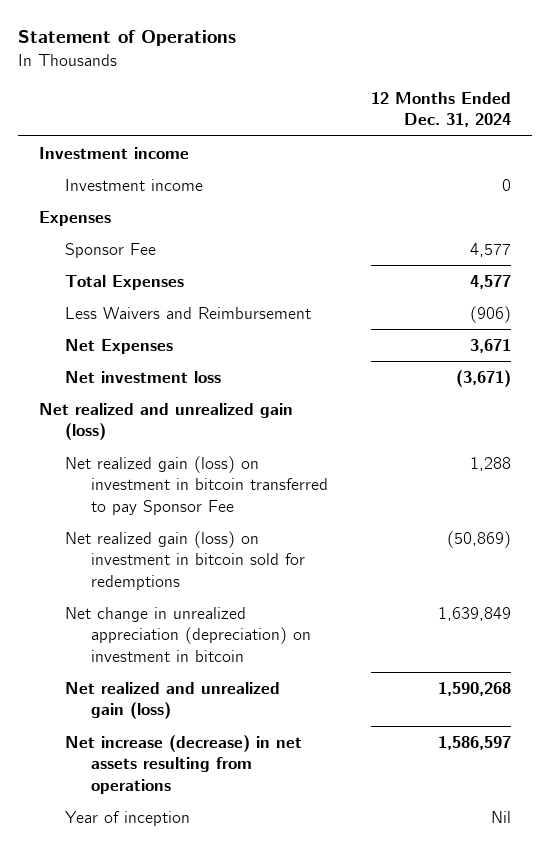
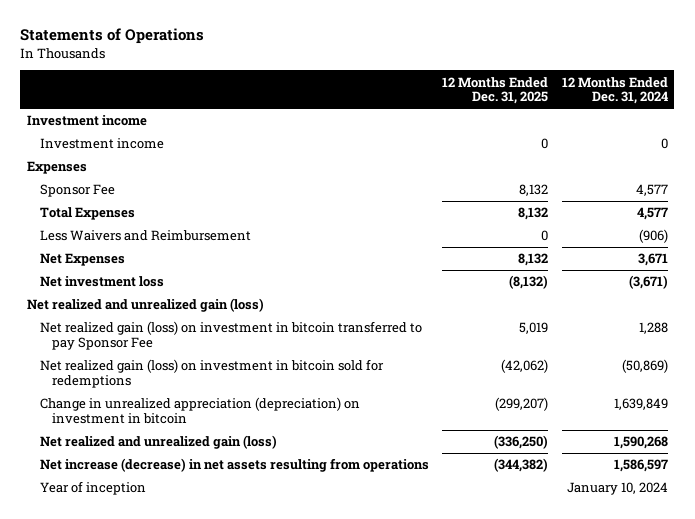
- Statement of Operations
+ Statements of Operations
- | 12 Months Ended Dec. 31, 2024
+ | 12 Months Ended Dec. 31, 2025 | 12 Months Ended Dec. 31, 2024
- Net change in unrealized appreciation (depreciation) on investment in bitcoin | 1,639,849
+ Change in unrealized appreciation (depreciation) on investment in bitcoin | (299,207) | 1,639,849
- Year of inception | Nil
+ Year of inception | | January 10, 2024

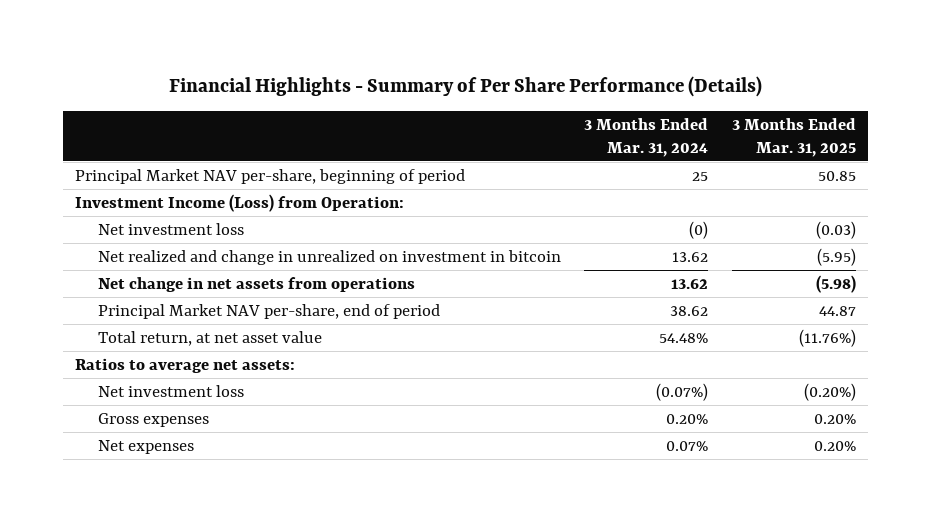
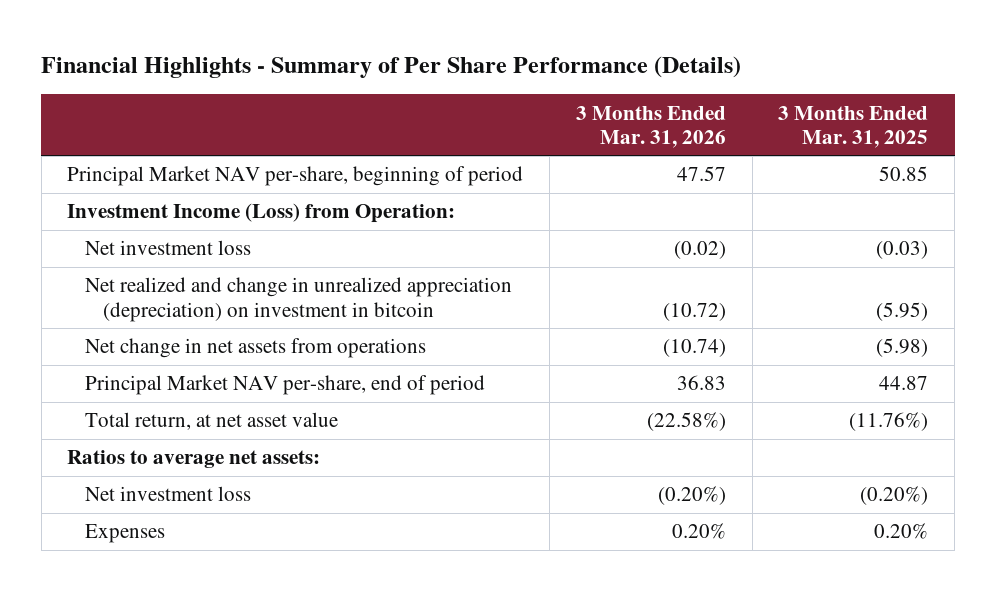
- | 3 Months Ended Mar. 31, 2024 | 3 Months Ended Mar. 31, 2025
+ | 3 Months Ended Mar. 31, 2026 | 3 Months Ended Mar. 31, 2025
- Net realized and change in unrealized on investment in bitcoin | 13.62 | (5.95)
+ Net realized and change in unrealized appreciation (depreciation) on investment in bitcoin | (10.72) | (5.95)
- Gross expenses | 0.20% | 0.20%
- Net expenses | 0.07% | 0.20%
+ Expenses | 0.20% | 0.20%

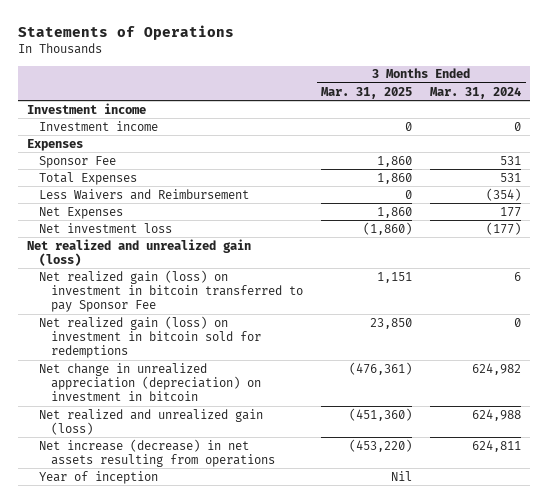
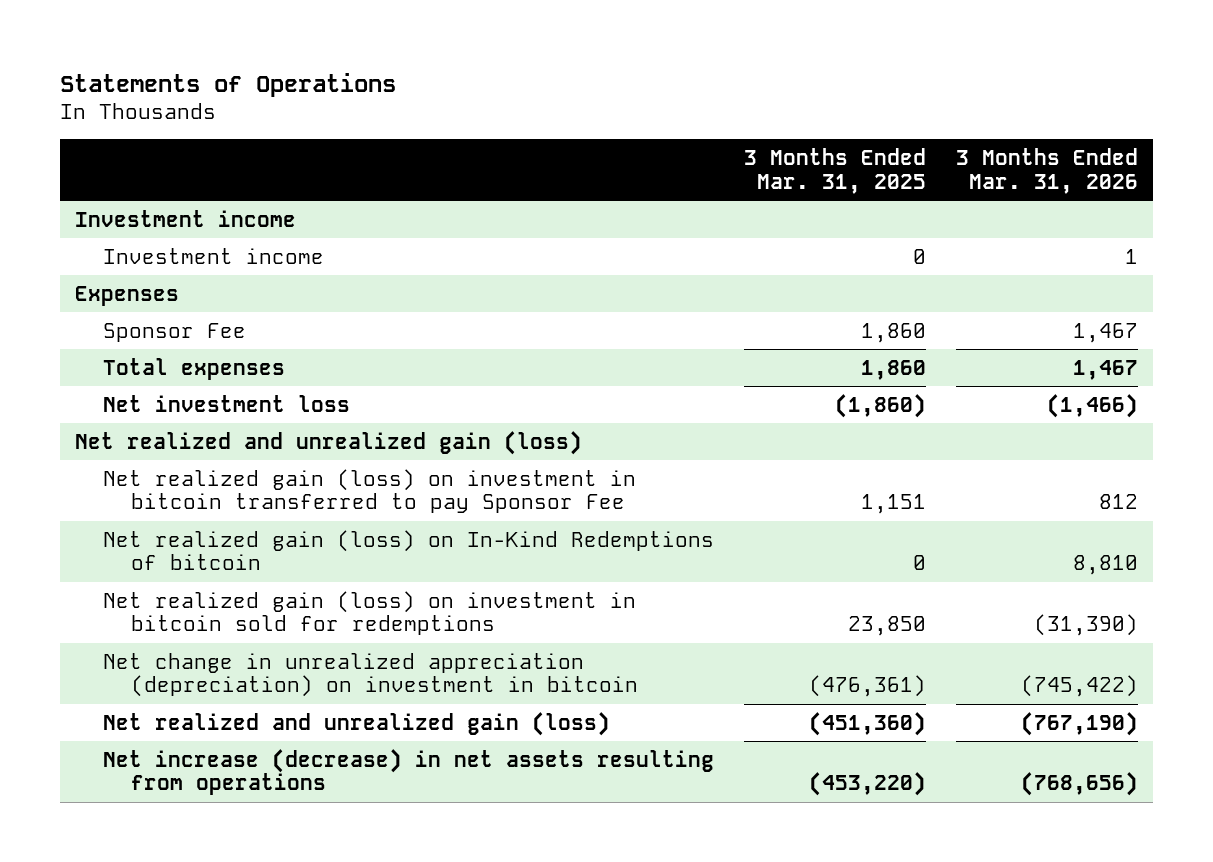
- | 3 Months Ended Mar. 31, 2025 | 3 Months Ended Mar. 31, 2024
+ | 3 Months Ended Mar. 31, 2025 | 3 Months Ended Mar. 31, 2026
- Total Expenses | 1,860 | 531
- Less Waivers and Reimbursement | 0 | (354)
- Net Expenses | 1,860 | 177
+ Total expenses | 1,860 | 1,467
+ Net realized gain (loss) on In-Kind Redemptions of bitcoin | 0 | 8,810
- Year of inception | Nil |

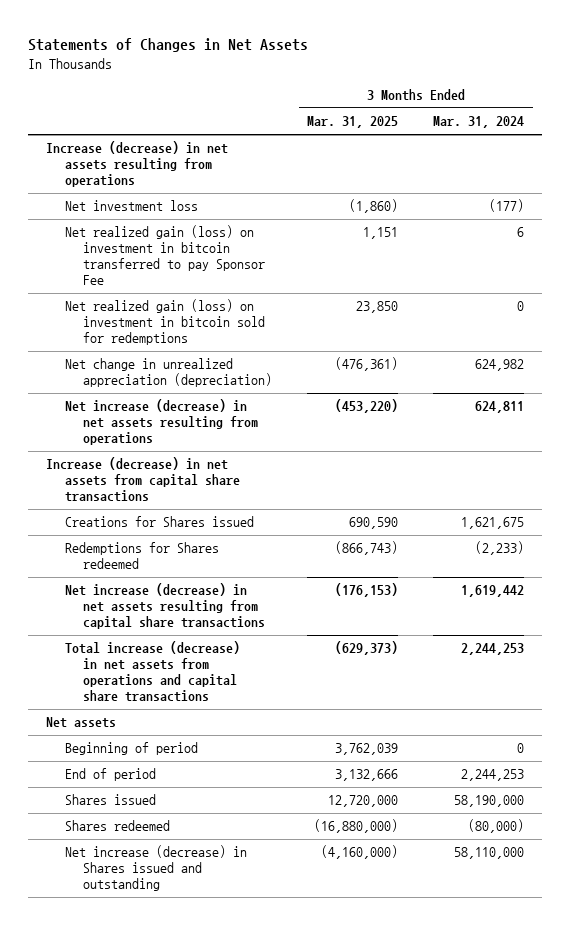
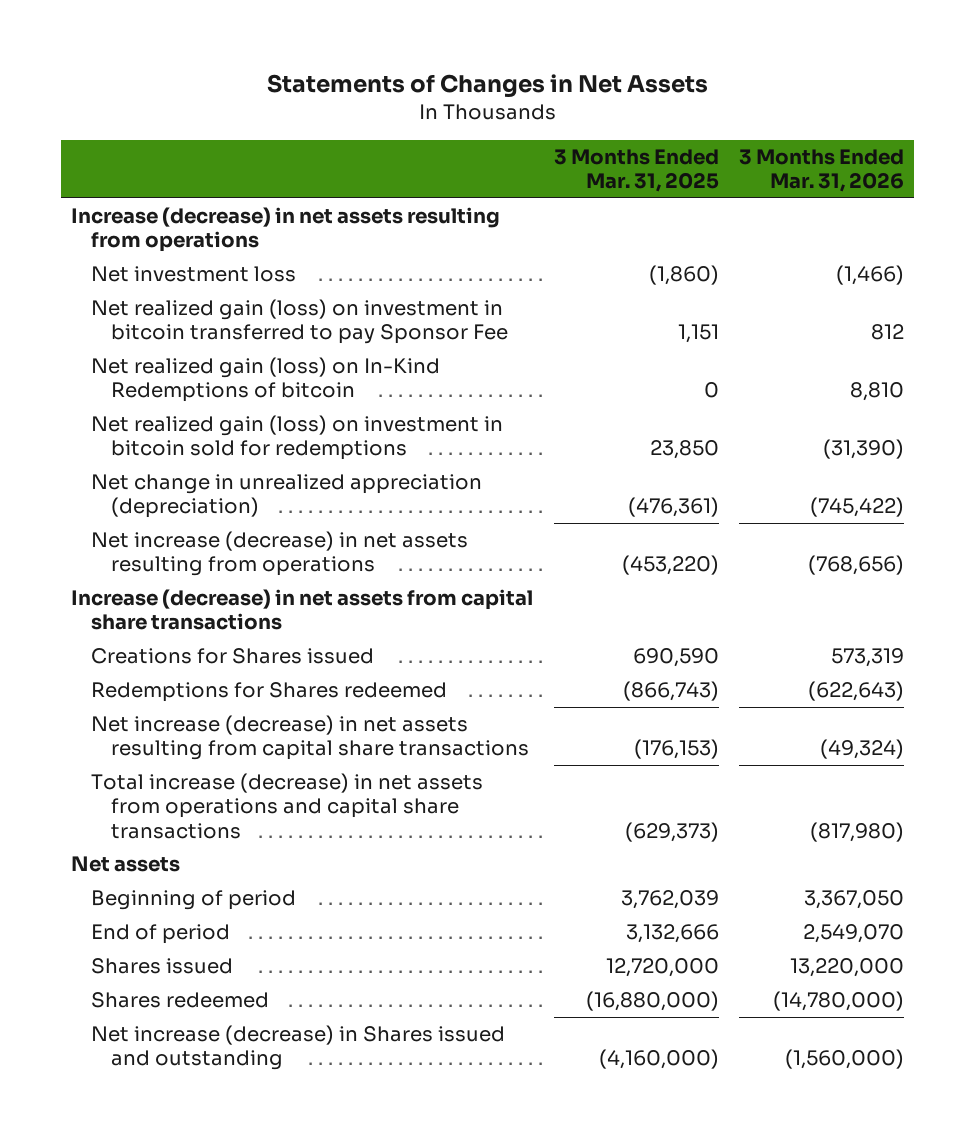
- | 3 Months Ended Mar. 31, 2025 | 3 Months Ended Mar. 31, 2024
+ | 3 Months Ended Mar. 31, 2025 | 3 Months Ended Mar. 31, 2026
+ Net realized gain (loss) on In-Kind Redemptions of bitcoin | 0 | 8,810

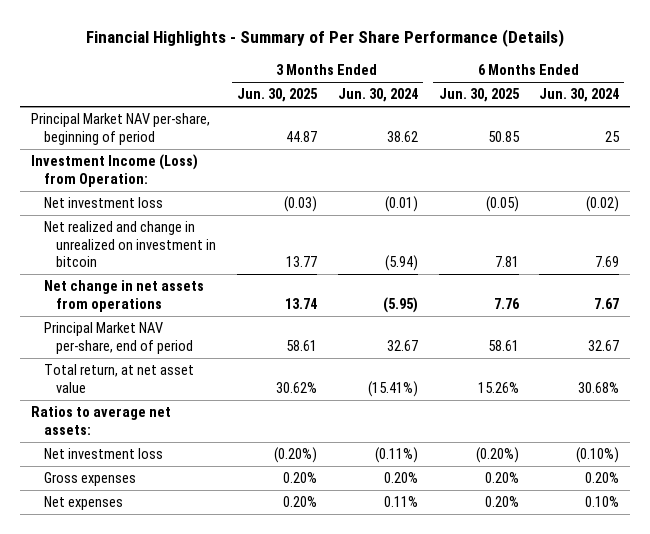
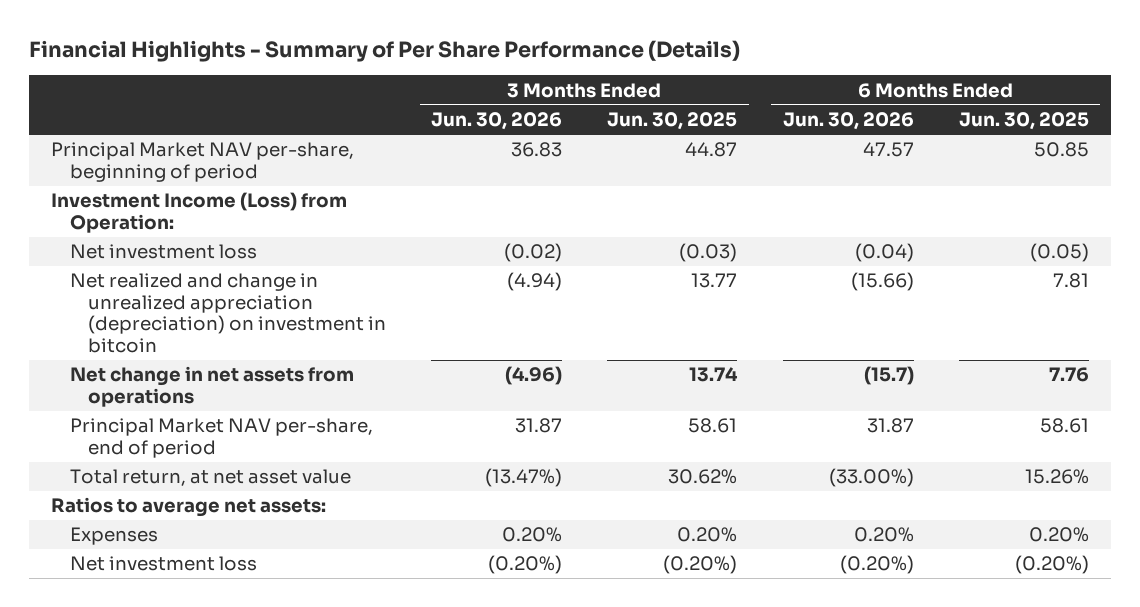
- | 3 Months Ended Jun. 30, 2025 | 3 Months Ended Jun. 30, 2024 | 6 Months Ended Jun. 30, 2025 | 6 Months Ended Jun. 30, 2024
+ | 3 Months Ended Jun. 30, 2026 | 3 Months Ended Jun. 30, 2025 | 6 Months Ended Jun. 30, 2026 | 6 Months Ended Jun. 30, 2025
- Net realized and change in unrealized on investment in bitcoin | 13.77 | (5.94) | 7.81 | 7.69
+ Net realized and change in unrealized appreciation (depreciation) on investment in bitcoin | (4.94) | 13.77 | (15.66) | 7.81
+ Expenses | 0.20% | 0.20% | 0.20% | 0.20%
- Gross expenses | 0.20% | 0.20% | 0.20% | 0.20%
- Net expenses | 0.20% | 0.11% | 0.20% | 0.10%

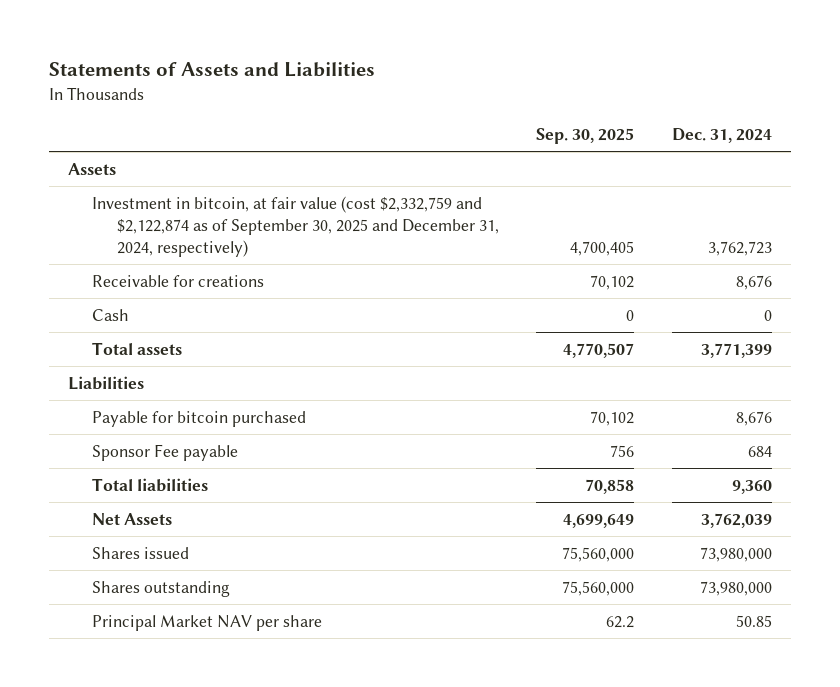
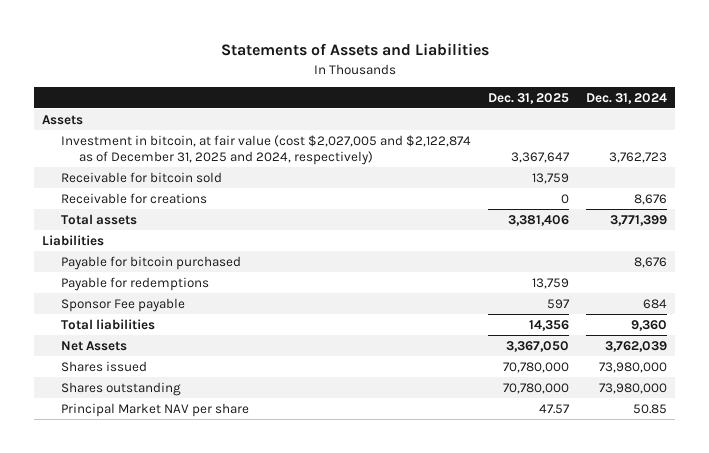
- | Sep. 30, 2025 | Dec. 31, 2024
+ | Dec. 31, 2025 | Dec. 31, 2024
- Investment in bitcoin, at fair value (cost $2,332,759 and $2,122,874 as of September 30, 2025 and December 31, 2024, respectively) | 4,700,405 | 3,762,723
+ Investment in bitcoin, at fair value (cost $2,027,005 and $2,122,874 as of December 31, 2025 and 2024, respectively) | 3,367,647 | 3,762,723
+ Receivable for bitcoin sold | 13,759 |
- Cash | 0 | 0
+ Payable for redemptions | 13,759 |

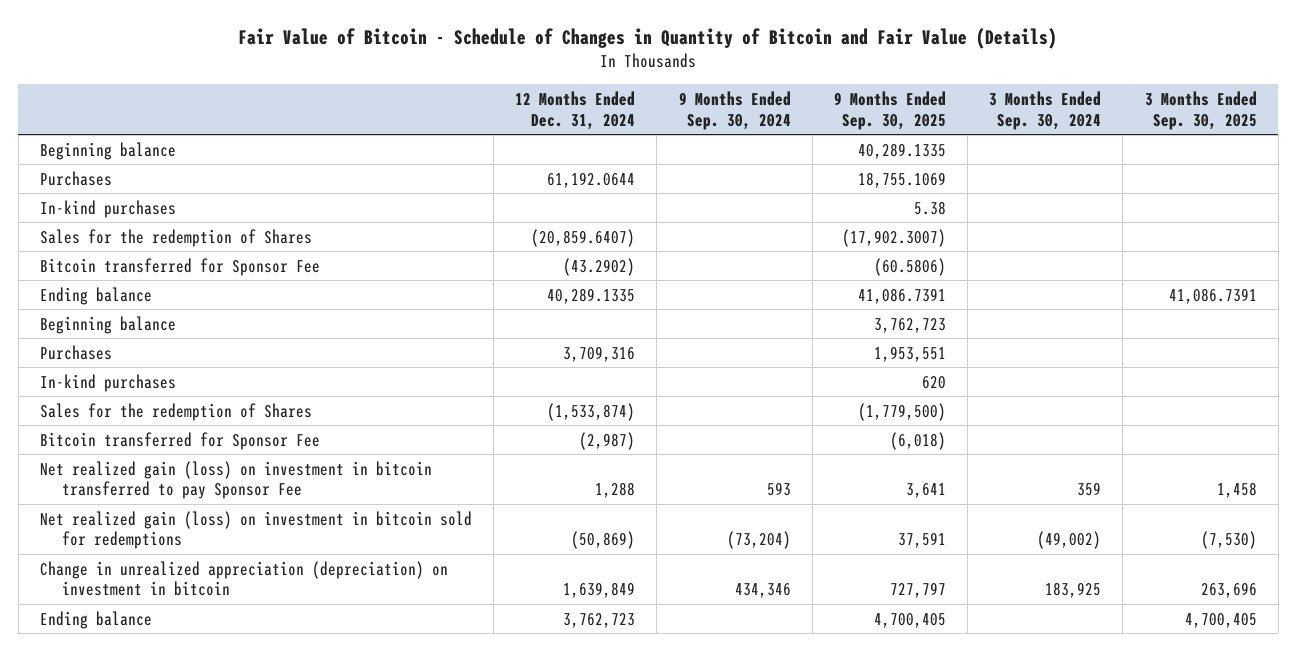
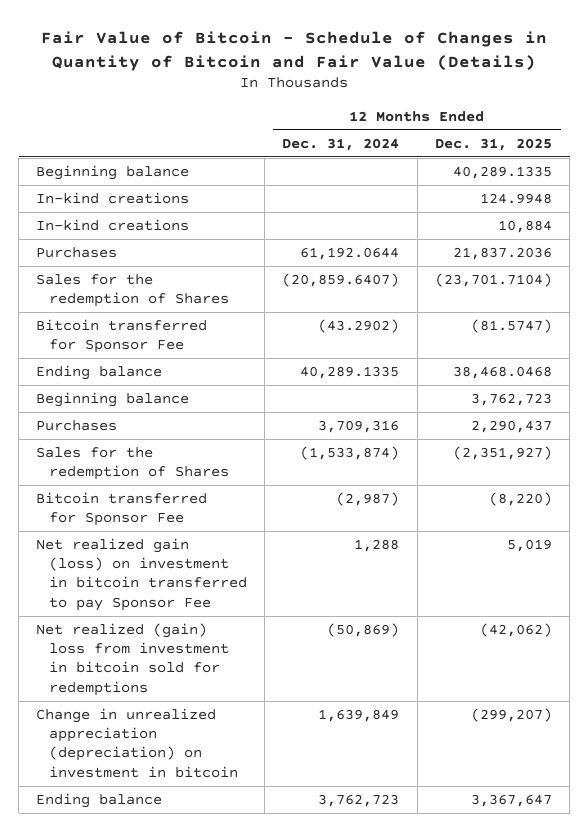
- | 12 Months Ended Dec. 31, 2024 | 9 Months Ended Sep. 30, 2024 | 9 Months Ended Sep. 30, 2025 | 3 Months Ended Sep. 30, 2024 | 3 Months Ended Sep. 30, 2025
+ | 12 Months Ended Dec. 31, 2024 | 12 Months Ended Dec. 31, 2025
+ In-kind creations | | 124.9948
+ In-kind creations | | 10,884
- In-kind purchases | | | 5.38 | |
- In-kind purchases | | | 620 | |
- Net realized gain (loss) on investment in bitcoin sold for redemptions | (50,869) | (73,204) | 37,591 | (49,002) | (7,530)
+ Net realized (gain) loss from investment in bitcoin sold for redemptions | (50,869) | (42,062)

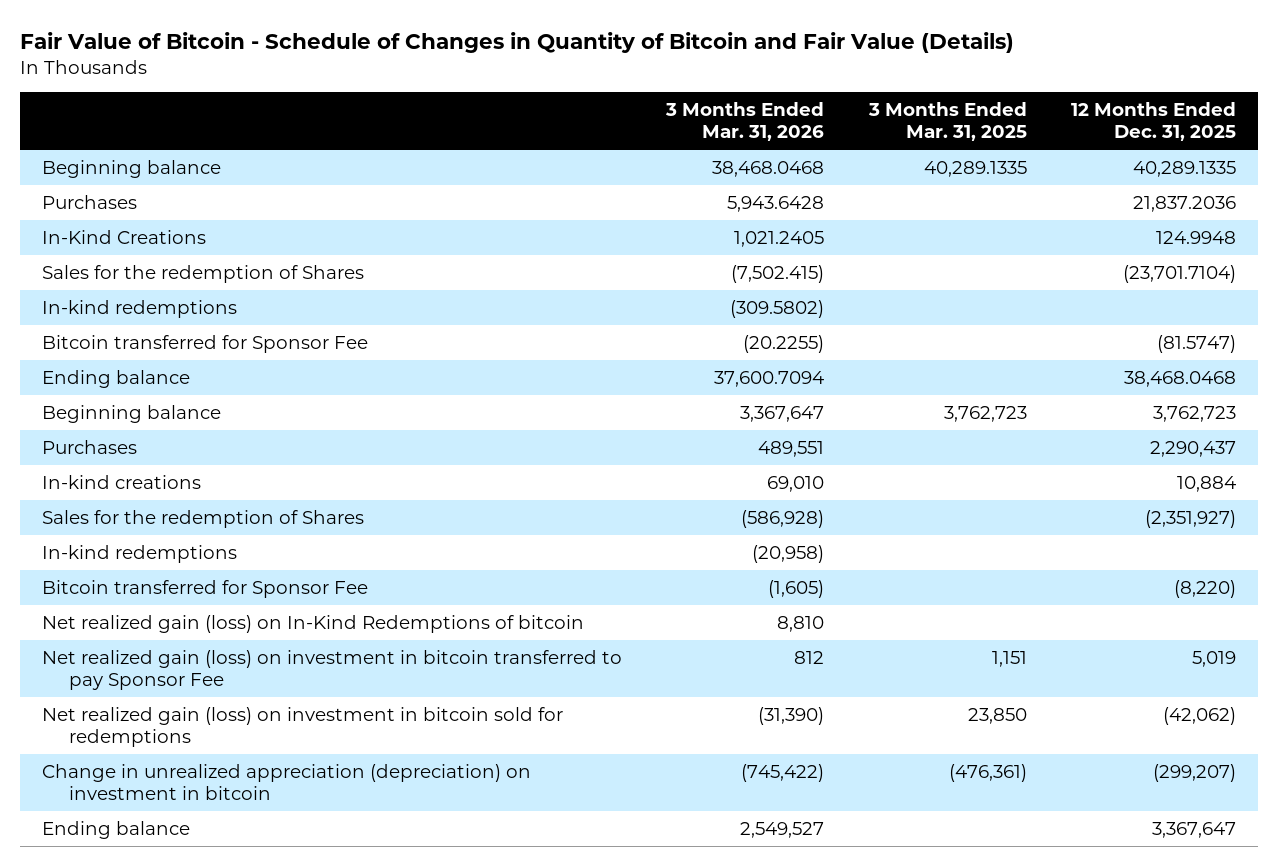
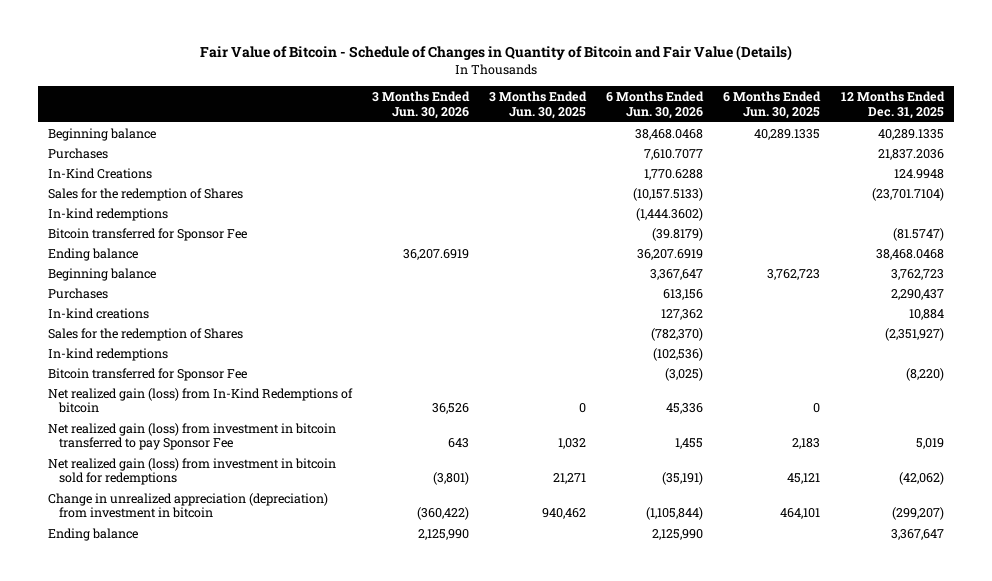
- | 3 Months Ended Mar. 31, 2026 | 3 Months Ended Mar. 31, 2025 | 12 Months Ended Dec. 31, 2025
+ | 3 Months Ended Jun. 30, 2026 | 3 Months Ended Jun. 30, 2025 | 6 Months Ended Jun. 30, 2026 | 6 Months Ended Jun. 30, 2025 | 12 Months Ended Dec. 31, 2025
- Net realized gain (loss) on In-Kind Redemptions of bitcoin | 8,810 | |
- Net realized gain (loss) on investment in bitcoin transferred to pay Sponsor Fee | 812 | 1,151 | 5,019
- Net realized gain (loss) on investment in bitcoin sold for redemptions | (31,390) | 23,850 | (42,062)
- Change in unrealized appreciation (depreciation) on investment in bitcoin | (745,422) | (476,361) | (299,207)
+ Net realized gain (loss) from In-Kind Redemptions of bitcoin | 36,526 | 0 | 45,336 | 0 |
+ Net realized gain (loss) from investment in bitcoin transferred to pay Sponsor Fee | 643 | 1,032 | 1,455 | 2,183 | 5,019
+ Net realized gain (loss) from investment in bitcoin sold for redemptions | (3,801) | 21,271 | (35,191) | 45,121 | (42,062)
+ Change in unrealized appreciation (depreciation) from investment in bitcoin | (360,422) | 940,462 | (1,105,844) | 464,101 | (299,207)

